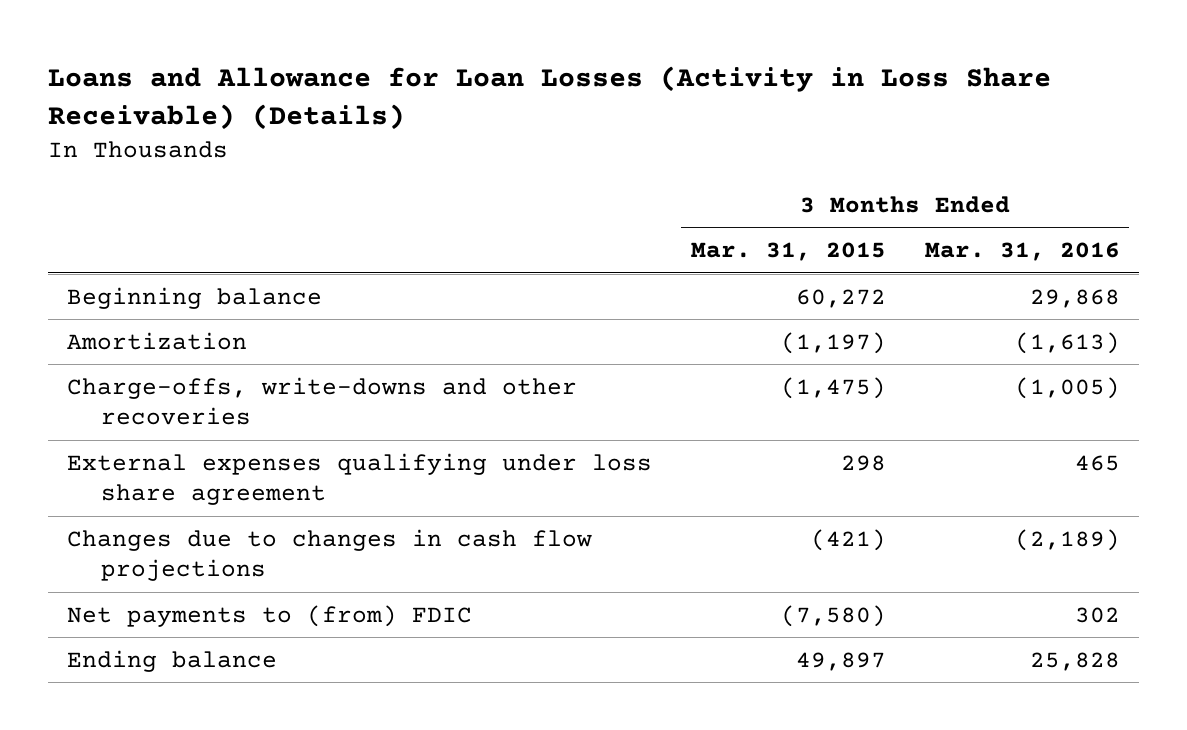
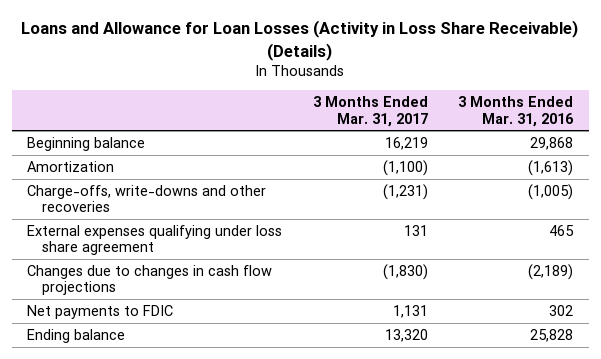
- | 3 Months Ended Mar. 31, 2015 | 3 Months Ended Mar. 31, 2016
+ | 3 Months Ended Mar. 31, 2017 | 3 Months Ended Mar. 31, 2016
- Net payments to (from) FDIC | (7,580) | 302
+ Net payments to FDIC | 1,131 | 302

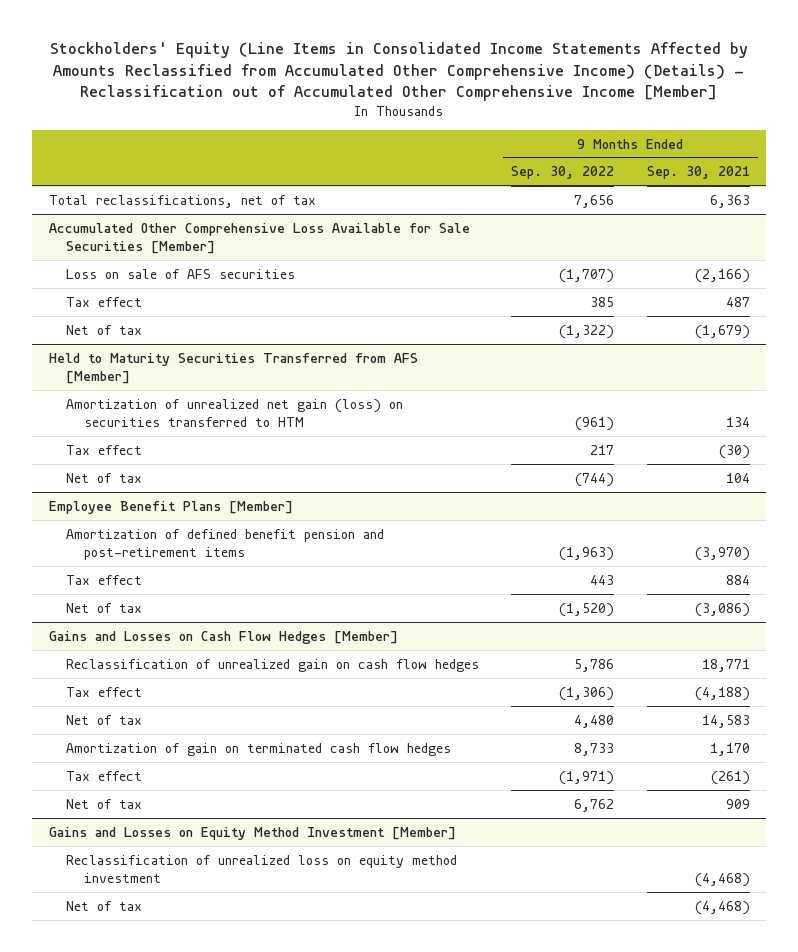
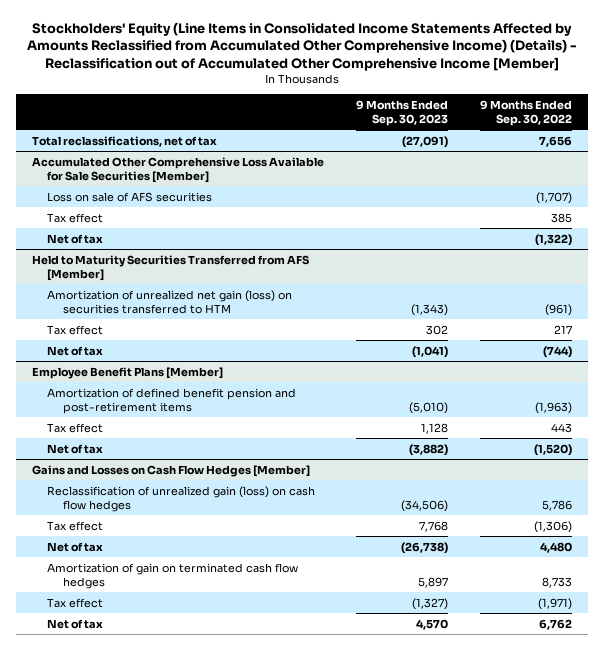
- | 9 Months Ended Sep. 30, 2022 | 9 Months Ended Sep. 30, 2021
+ | 9 Months Ended Sep. 30, 2023 | 9 Months Ended Sep. 30, 2022
@ Gains and Losses on Cash Flow Hedges [Member]
- Reclassification of unrealized gain on cash flow hedges | 5,786 | 18,771
+ Reclassification of unrealized gain (loss) on cash flow hedges | (34,506) | 5,786
- Gains and Losses on Equity Method Investment [Member]
- Reclassification of unrealized loss on equity method investment | | (4,468)
- Net of tax | | (4,468)

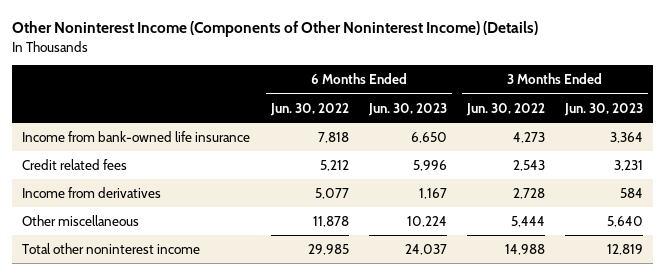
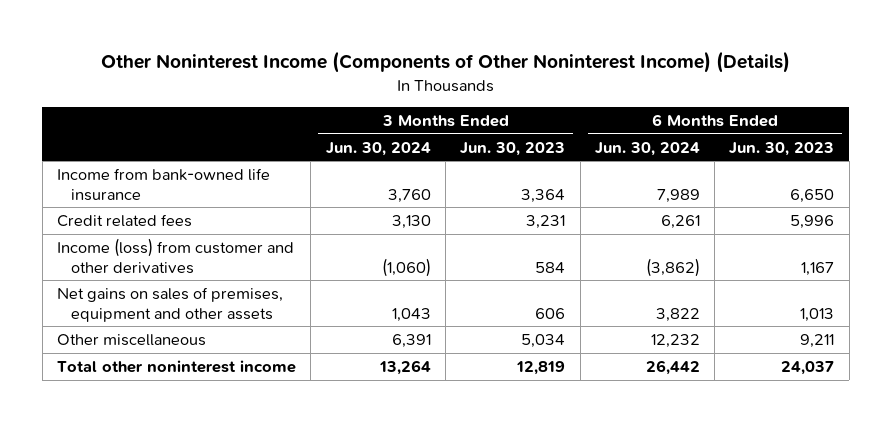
- | 6 Months Ended Jun. 30, 2022 | 6 Months Ended Jun. 30, 2023 | 3 Months Ended Jun. 30, 2022 | 3 Months Ended Jun. 30, 2023
+ | 3 Months Ended Jun. 30, 2024 | 3 Months Ended Jun. 30, 2023 | 6 Months Ended Jun. 30, 2024 | 6 Months Ended Jun. 30, 2023
- Income from derivatives | 5,077 | 1,167 | 2,728 | 584
- Other miscellaneous | 11,878 | 10,224 | 5,444 | 5,640
+ Income (loss) from customer and other derivatives | (1,060) | 584 | (3,862) | 1,167
+ Net gains on sales of premises, equipment and other assets | 1,043 | 606 | 3,822 | 1,013
+ Other miscellaneous | 6,391 | 5,034 | 12,232 | 9,211

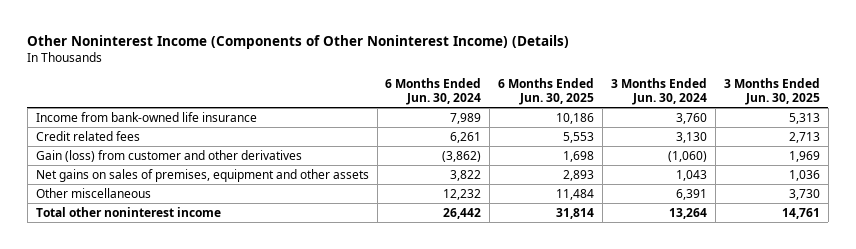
- | 3 Months Ended Jun. 30, 2024 | 3 Months Ended Jun. 30, 2023 | 6 Months Ended Jun. 30, 2024 | 6 Months Ended Jun. 30, 2023
+ | 6 Months Ended Jun. 30, 2024 | 6 Months Ended Jun. 30, 2025 | 3 Months Ended Jun. 30, 2024 | 3 Months Ended Jun. 30, 2025
- Income (loss) from customer and other derivatives | (1,060) | 584 | (3,862) | 1,167
+ Gain (loss) from customer and other derivatives | (3,862) | 1,698 | (1,060) | 1,969

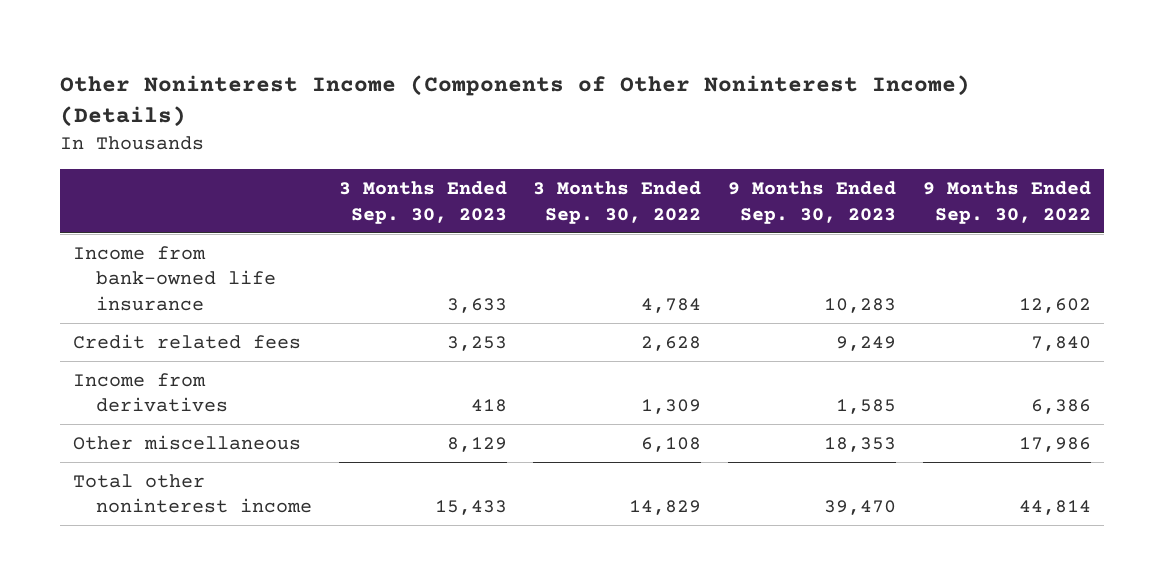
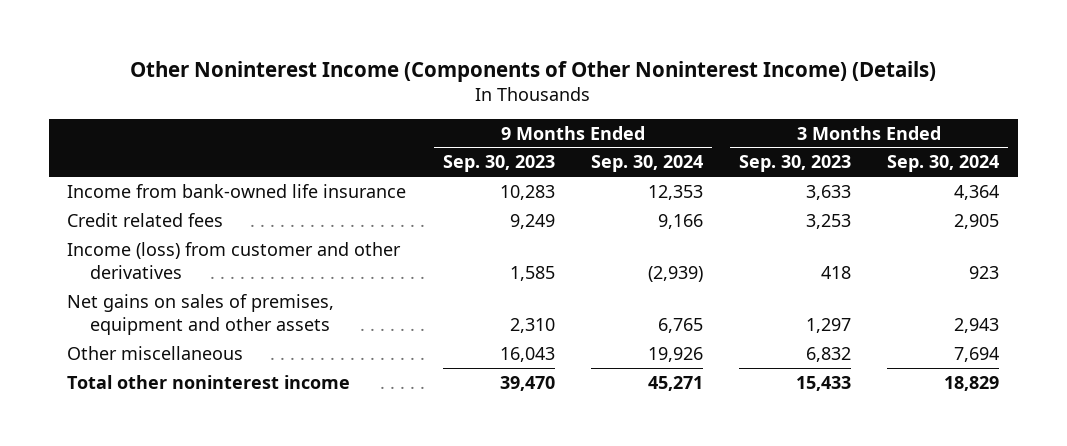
- | 3 Months Ended Sep. 30, 2023 | 3 Months Ended Sep. 30, 2022 | 9 Months Ended Sep. 30, 2023 | 9 Months Ended Sep. 30, 2022
+ | 9 Months Ended Sep. 30, 2023 | 9 Months Ended Sep. 30, 2024 | 3 Months Ended Sep. 30, 2023 | 3 Months Ended Sep. 30, 2024
- Income from derivatives | 418 | 1,309 | 1,585 | 6,386
- Other miscellaneous | 8,129 | 6,108 | 18,353 | 17,986
+ Income (loss) from customer and other derivatives | 1,585 | (2,939) | 418 | 923
+ Net gains on sales of premises, equipment and other assets | 2,310 | 6,765 | 1,297 | 2,943
+ Other miscellaneous | 16,043 | 19,926 | 6,832 | 7,694

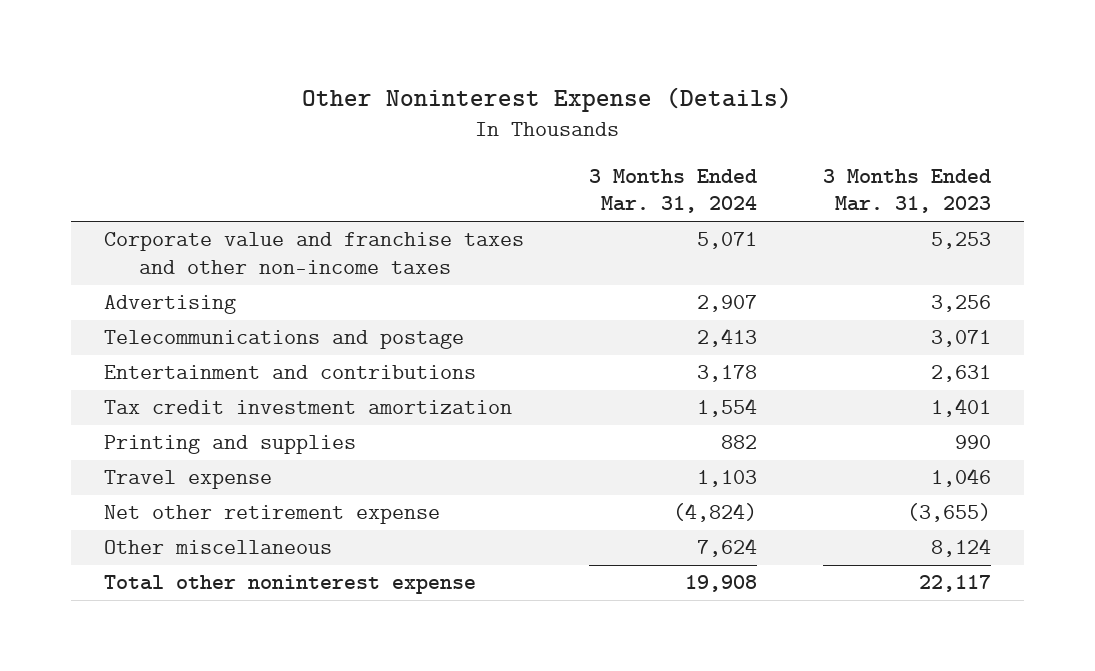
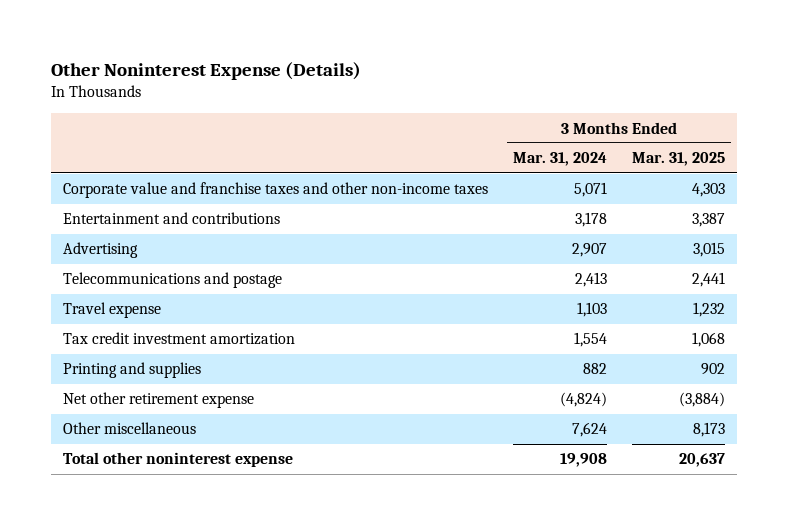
- | 3 Months Ended Mar. 31, 2024 | 3 Months Ended Mar. 31, 2023
+ | 3 Months Ended Mar. 31, 2024 | 3 Months Ended Mar. 31, 2025
moved up: Entertainment and contributions | 3,178 | 3,387
moved up: Travel expense | 1,103 | 1,232

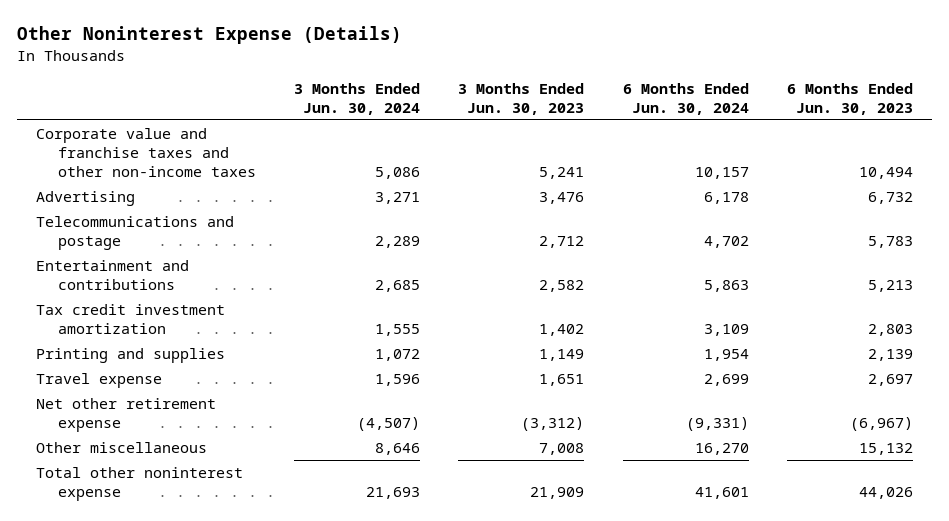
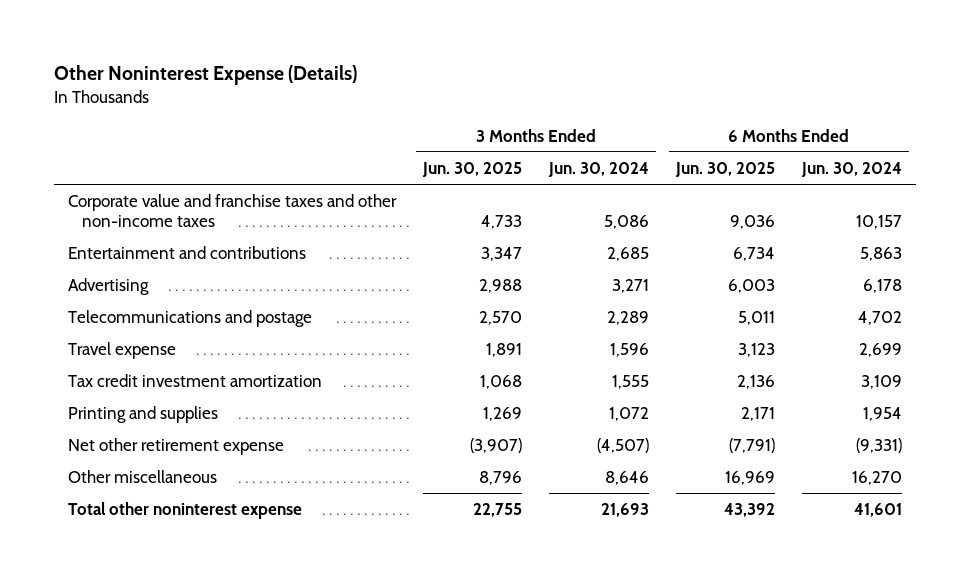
- | 3 Months Ended Jun. 30, 2024 | 3 Months Ended Jun. 30, 2023 | 6 Months Ended Jun. 30, 2024 | 6 Months Ended Jun. 30, 2023
+ | 3 Months Ended Jun. 30, 2025 | 3 Months Ended Jun. 30, 2024 | 6 Months Ended Jun. 30, 2025 | 6 Months Ended Jun. 30, 2024
moved up: Entertainment and contributions | 3,347 | 2,685 | 6,734 | 5,863
moved up: Travel expense | 1,891 | 1,596 | 3,123 | 2,699

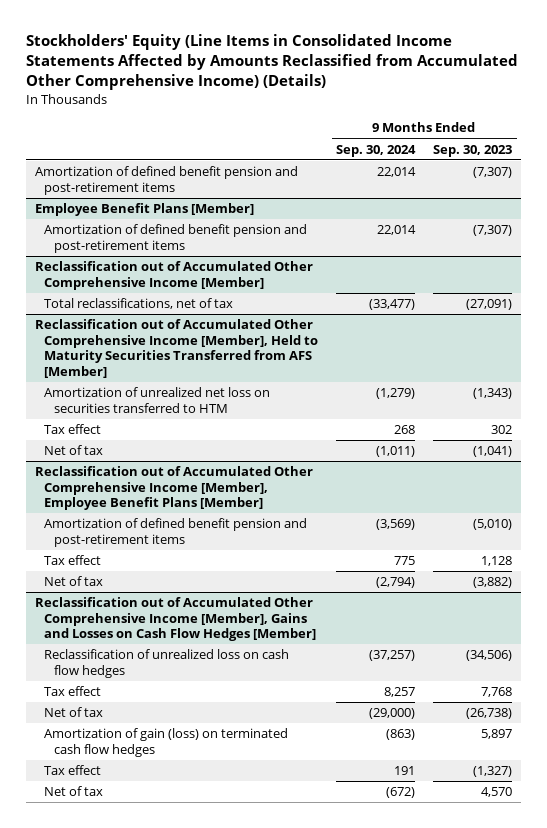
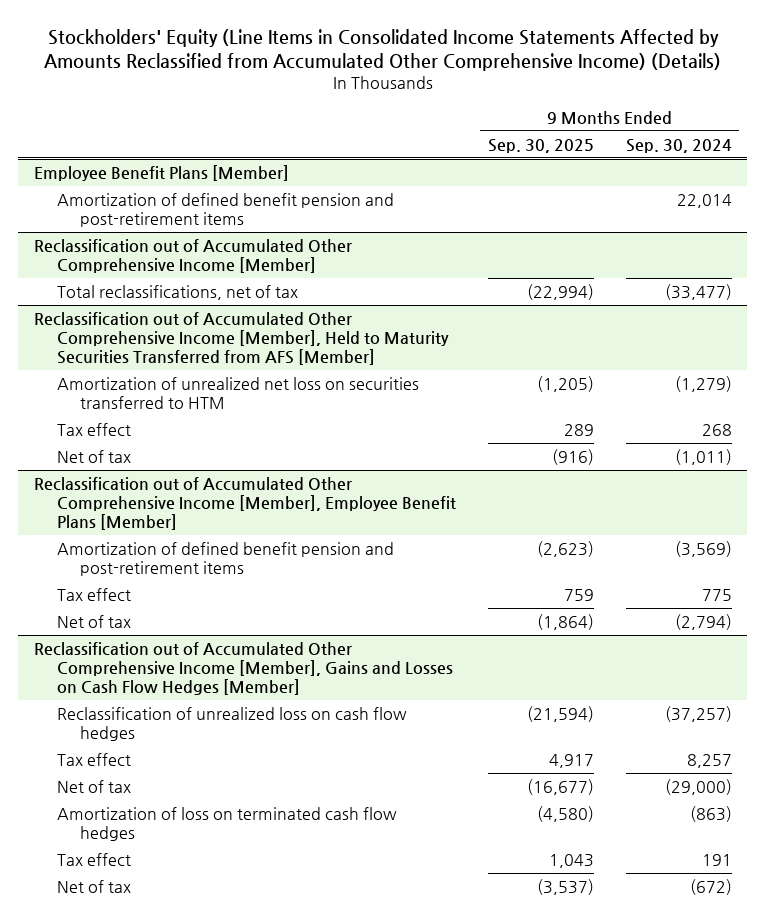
- | 9 Months Ended Sep. 30, 2024 | 9 Months Ended Sep. 30, 2023
+ | 9 Months Ended Sep. 30, 2025 | 9 Months Ended Sep. 30, 2024
- Amortization of defined benefit pension and post-retirement items | 22,014 | (7,307)
@ Reclassification out of Accumulated Other Comprehensive Income [Member], Gains and Losses on Cash Flow Hedges [Member]
- Amortization of gain (loss) on terminated cash flow hedges | (863) | 5,897
+ Amortization of loss on terminated cash flow hedges | (4,580) | (863)

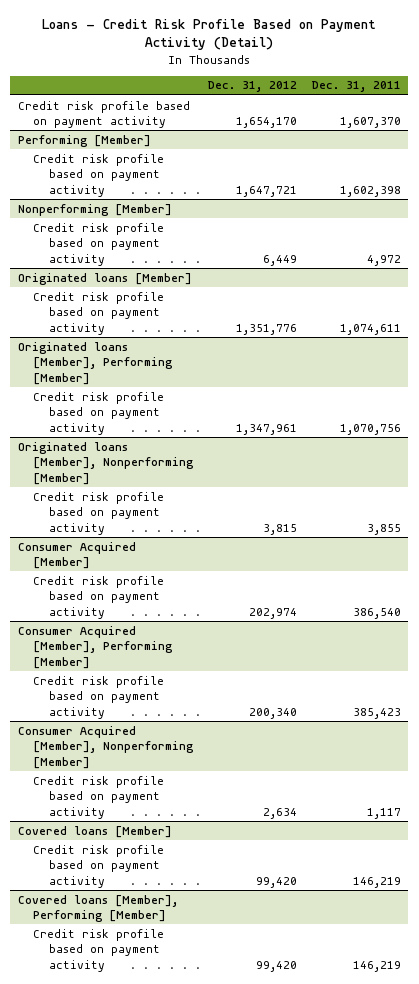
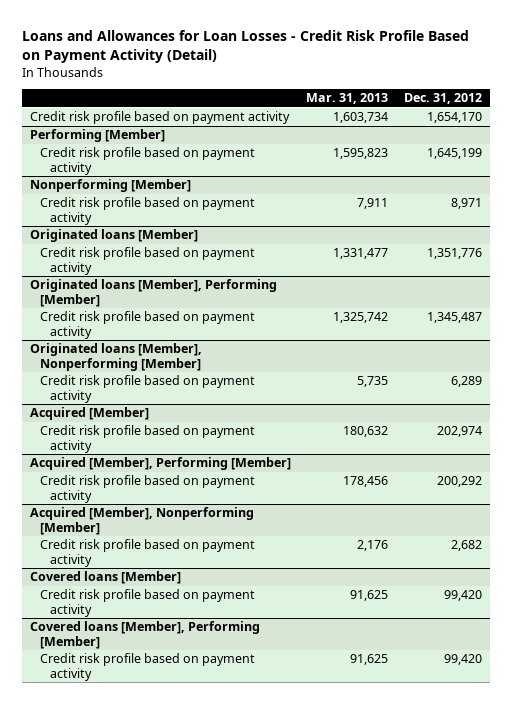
- Loans - Credit Risk Profile Based on Payment Activity (Detail)
+ Loans and Allowances for Loan Losses - Credit Risk Profile Based on Payment Activity (Detail)
- | Dec. 31, 2012 | Dec. 31, 2011
+ | Mar. 31, 2013 | Dec. 31, 2012
@ Performing [Member]
- Credit risk profile based on payment activity | 1,647,721 | 1,602,398
+ Credit risk profile based on payment activity | 1,595,823 | 1,645,199
@ Nonperforming [Member]
- Credit risk profile based on payment activity | 6,449 | 4,972
+ Credit risk profile based on payment activity | 7,911 | 8,971
@ Originated loans [Member], Performing [Member]
- Credit risk profile based on payment activity | 1,347,961 | 1,070,756
+ Credit risk profile based on payment activity | 1,325,742 | 1,345,487
@ Originated loans [Member], Nonperforming [Member]
- Credit risk profile based on payment activity | 3,815 | 3,855
- Consumer Acquired [Member]
@ Originated loans [Member], Nonperforming [Member]
+ Credit risk profile based on payment activity | 5,735 | 6,289
+ Acquired [Member]
- Consumer Acquired [Member], Performing [Member]
- Credit risk profile based on payment activity | 200,340 | 385,423
- Consumer Acquired [Member], Nonperforming [Member]
- Credit risk profile based on payment activity | 2,634 | 1,117
+ Acquired [Member], Performing [Member]
+ Credit risk profile based on payment activity | 178,456 | 200,292
+ Acquired [Member], Nonperforming [Member]
+ Credit risk profile based on payment activity | 2,176 | 2,682

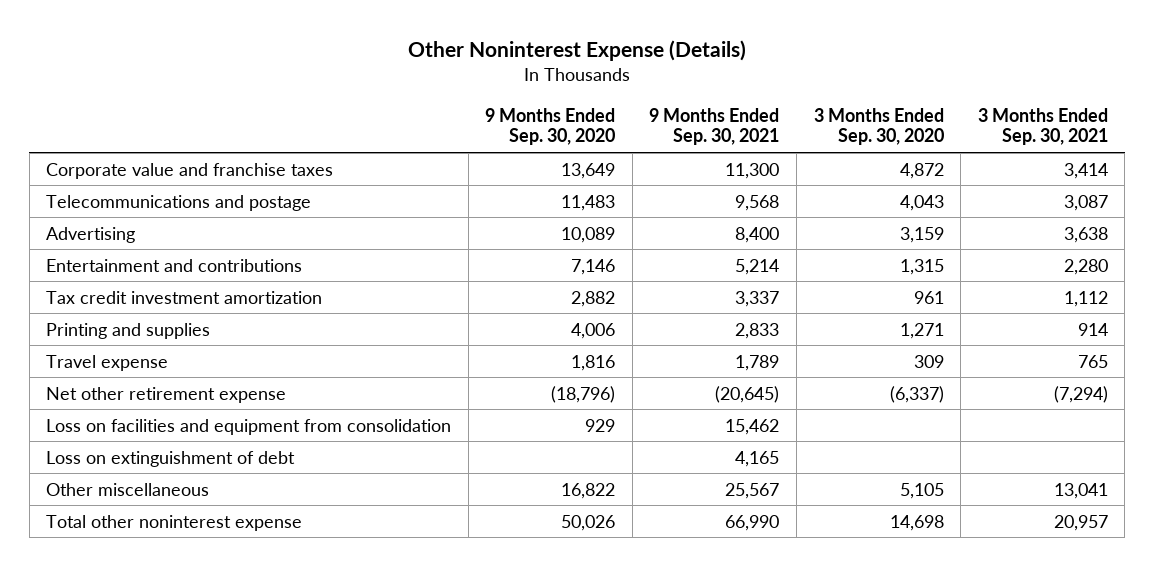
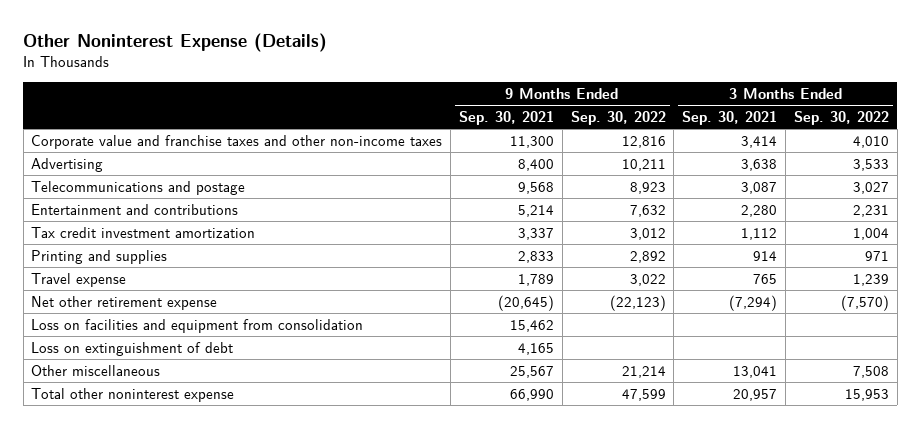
- | 9 Months Ended Sep. 30, 2020 | 9 Months Ended Sep. 30, 2021 | 3 Months Ended Sep. 30, 2020 | 3 Months Ended Sep. 30, 2021
+ | 9 Months Ended Sep. 30, 2021 | 9 Months Ended Sep. 30, 2022 | 3 Months Ended Sep. 30, 2021 | 3 Months Ended Sep. 30, 2022
- Corporate value and franchise taxes | 13,649 | 11,300 | 4,872 | 3,414
+ Corporate value and franchise taxes and other non-income taxes | 11,300 | 12,816 | 3,414 | 4,010
moved down: Telecommunications and postage | 9,568 | 8,923 | 3,087 | 3,027

